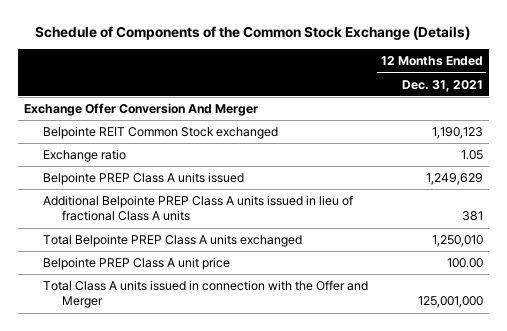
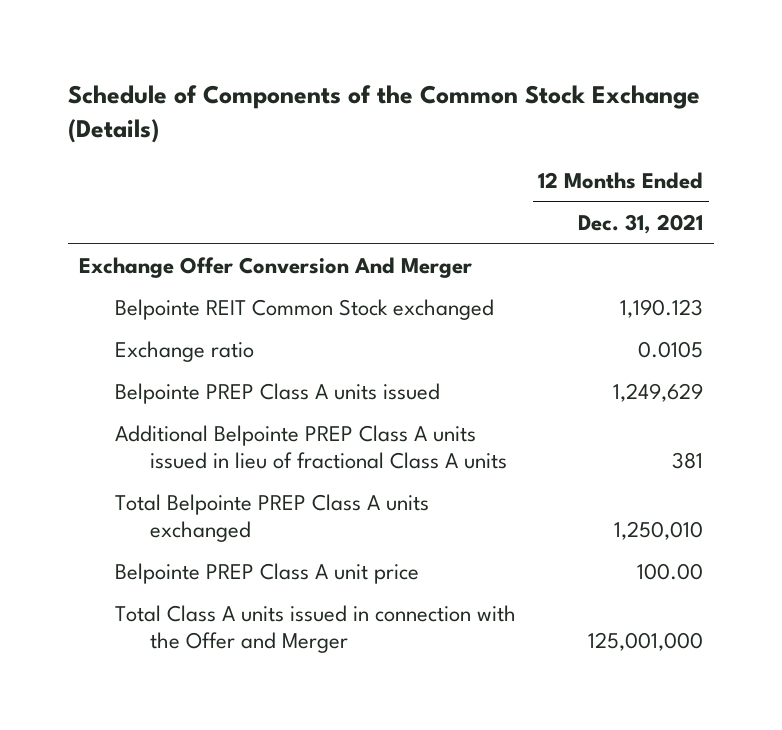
- Belpointe REIT Common Stock exchanged | 1,190,123
- Exchange ratio | 1.05
+ Belpointe REIT Common Stock exchanged | 1,190.123
+ Exchange ratio | 0.0105

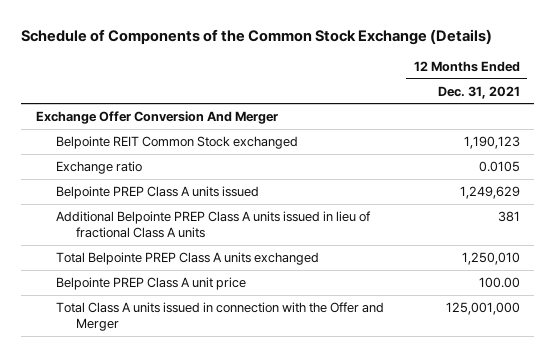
- Belpointe REIT Common Stock exchanged | 1,190.123
+ Belpointe REIT Common Stock exchanged | 1,190,123

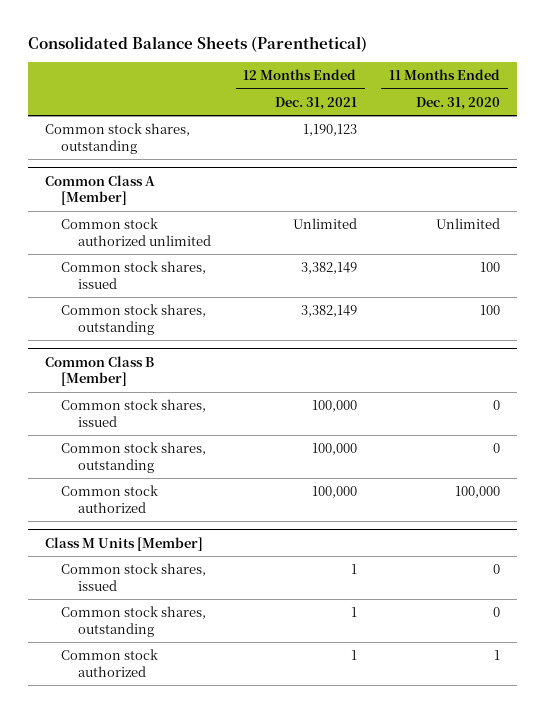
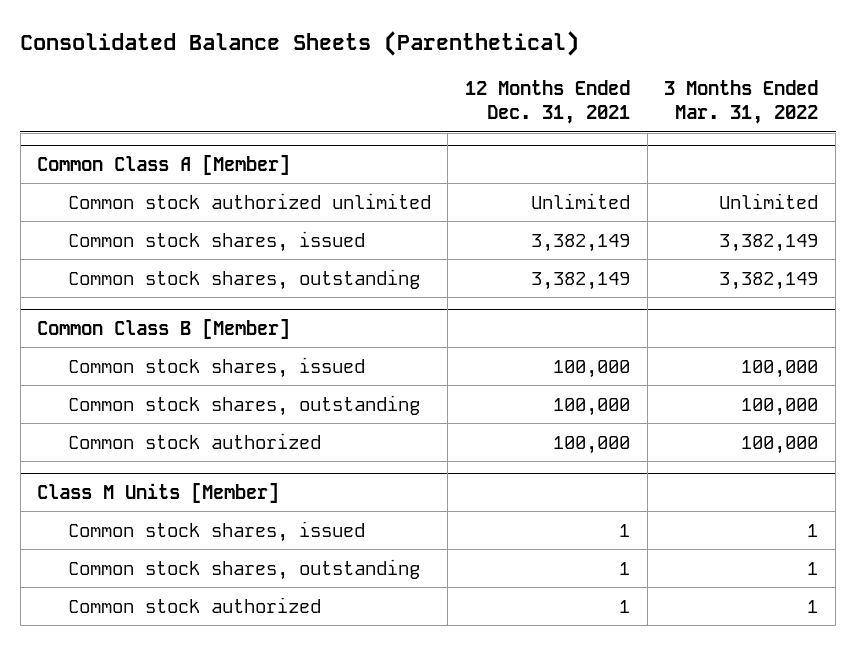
- | 12 Months Ended Dec. 31, 2021 | 11 Months Ended Dec. 31, 2020
+ | 12 Months Ended Dec. 31, 2021 | 3 Months Ended Mar. 31, 2022
- Common stock shares, outstanding | 1,190,123 |

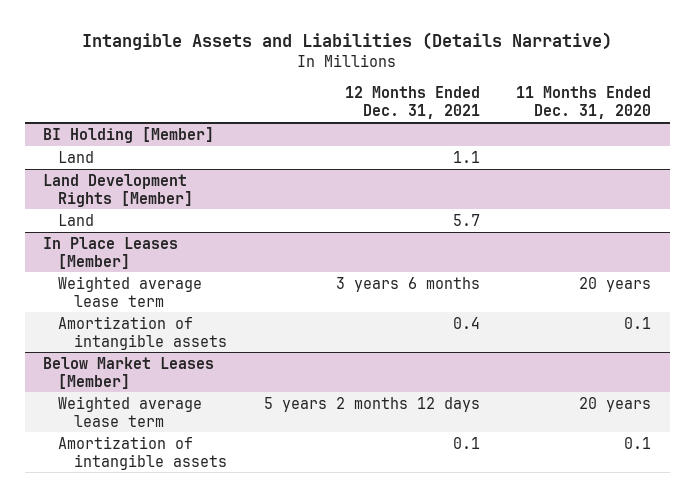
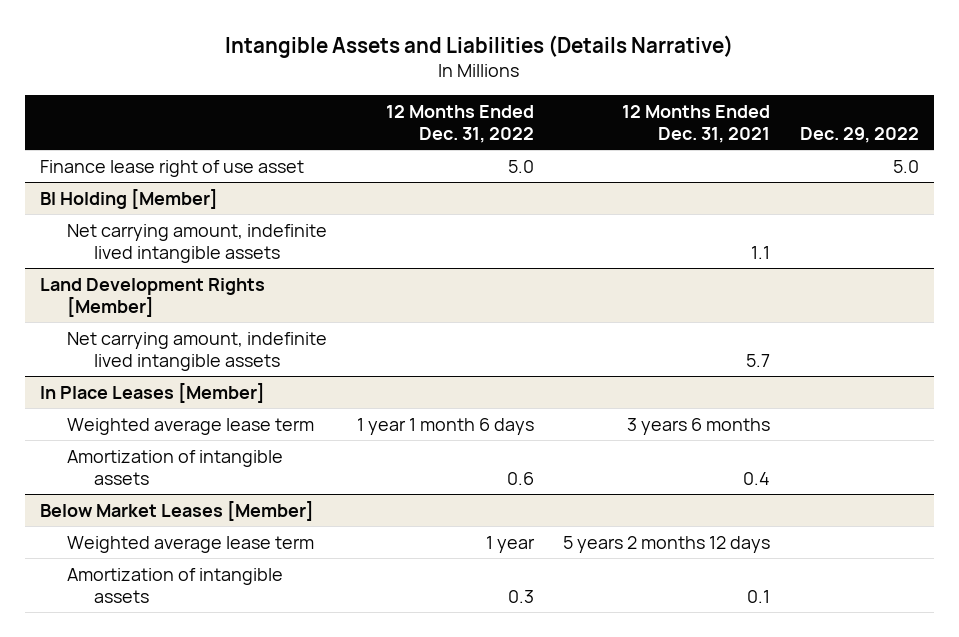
- | 12 Months Ended Dec. 31, 2021 | 11 Months Ended Dec. 31, 2020
+ | 12 Months Ended Dec. 31, 2022 | 12 Months Ended Dec. 31, 2021 | Dec. 29, 2022
+ Finance lease right of use asset | 5.0 | | 5.0
@ BI Holding [Member]
- Land | 1.1 |
+ Net carrying amount, indefinite lived intangible assets | | 1.1 |
@ Land Development Rights [Member]
- Land | 5.7 |
+ Net carrying amount, indefinite lived intangible assets | | 5.7 |

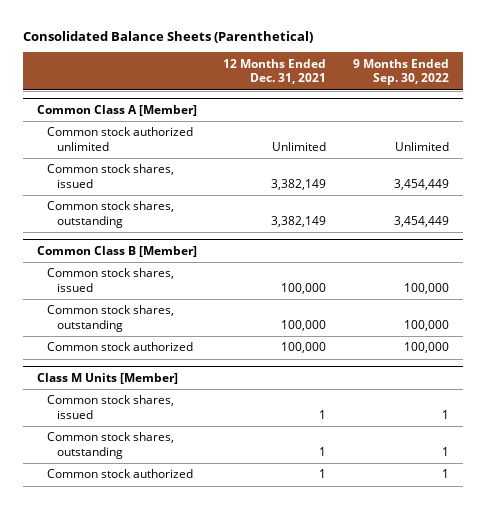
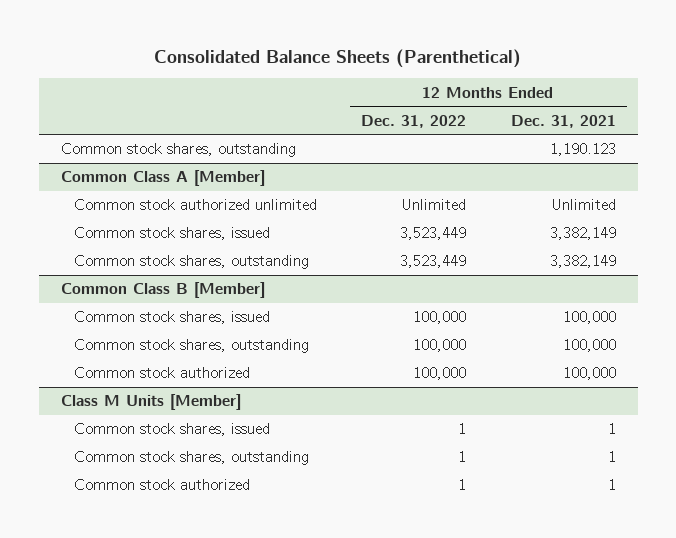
- | 12 Months Ended Dec. 31, 2021 | 9 Months Ended Sep. 30, 2022
+ | 12 Months Ended Dec. 31, 2022 | 12 Months Ended Dec. 31, 2021
+ Common stock shares, outstanding | | 1,190.123

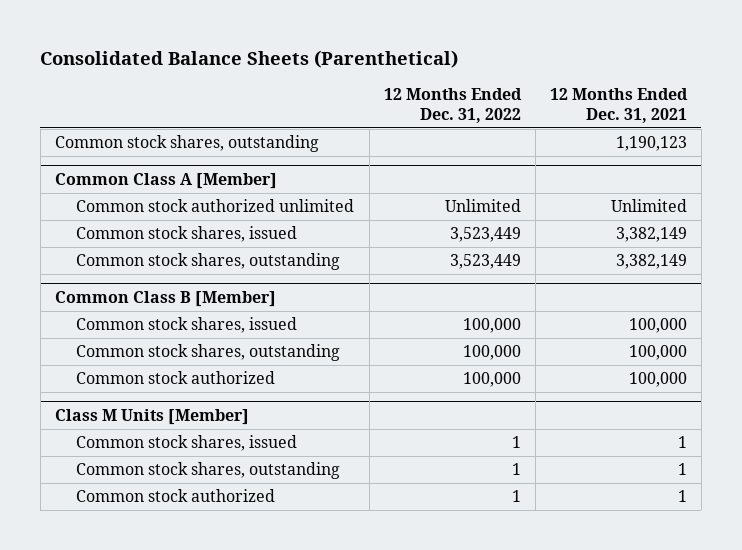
- Common stock shares, outstanding | | 1,190.123
+ Common stock shares, outstanding | | 1,190,123

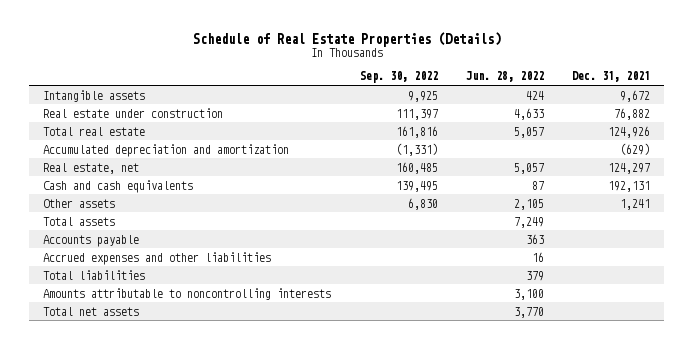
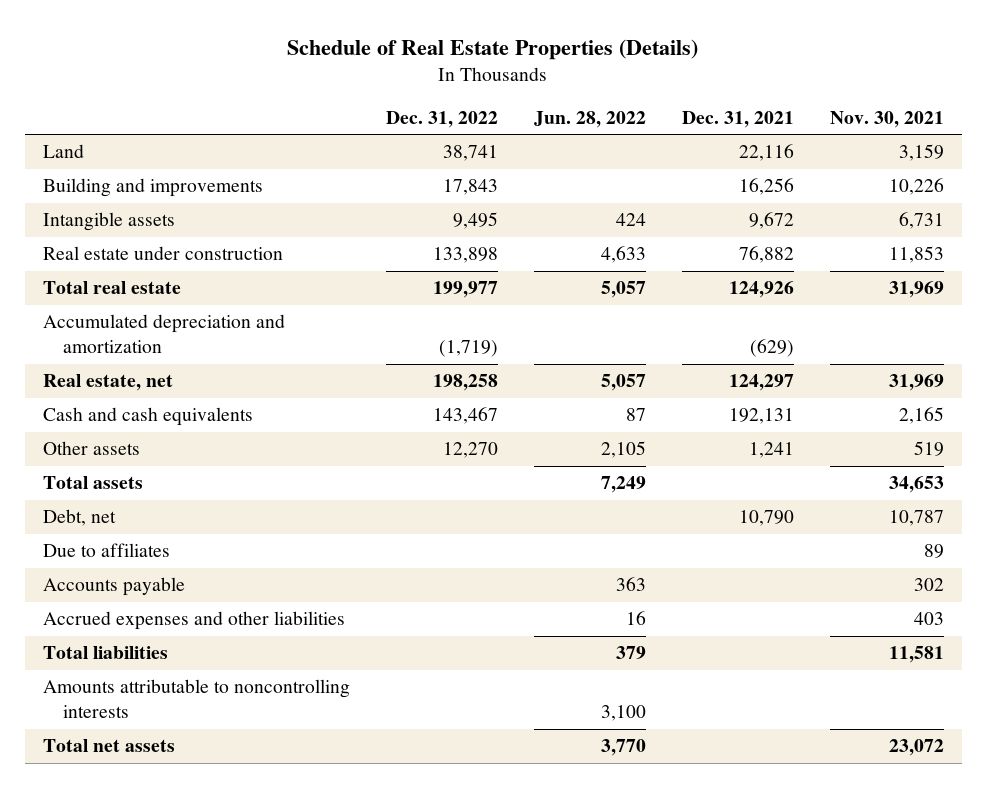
- | Sep. 30, 2022 | Jun. 28, 2022 | Dec. 31, 2021
+ | Dec. 31, 2022 | Jun. 28, 2022 | Dec. 31, 2021 | Nov. 30, 2021
+ Land | 38,741 | | 22,116 | 3,159
+ Building and improvements | 17,843 | | 16,256 | 10,226
+ Debt, net | | | 10,790 | 10,787
+ Due to affiliates | | | | 89

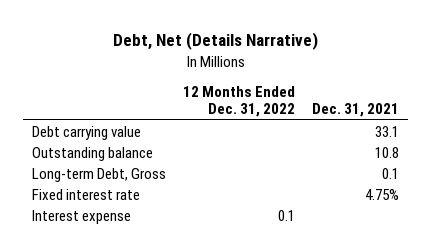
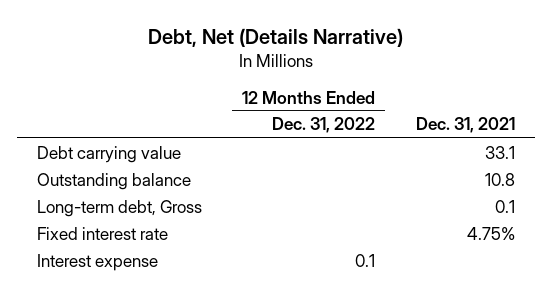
- Long-term Debt, Gross | | 0.1
+ Long-term debt, Gross | | 0.1

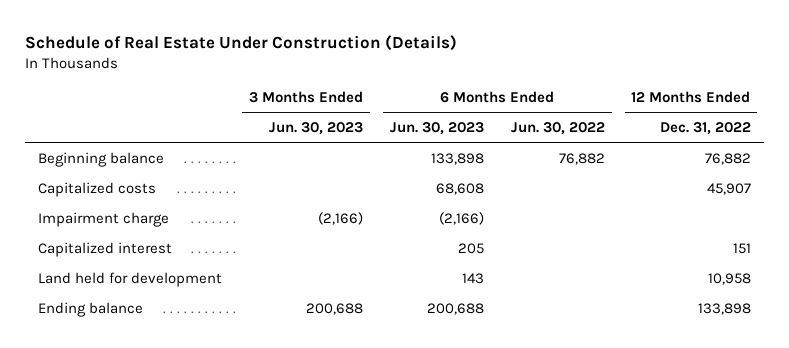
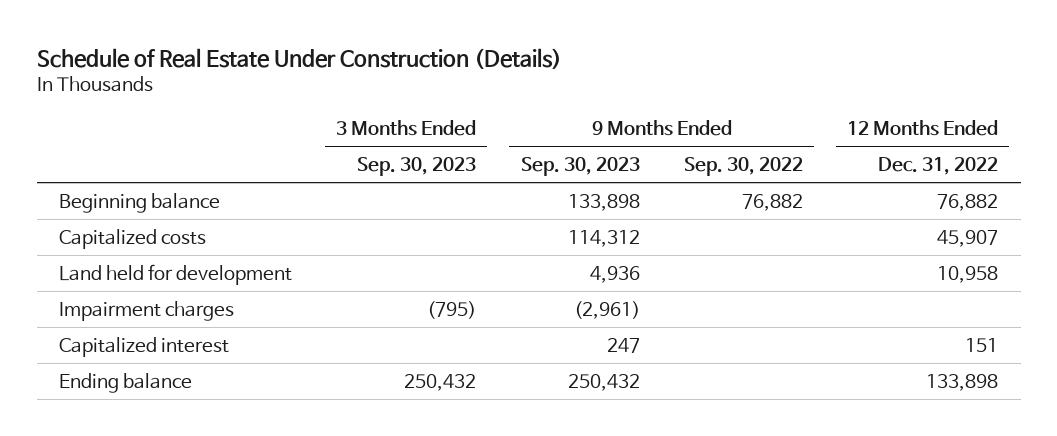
- | 3 Months Ended Jun. 30, 2023 | 6 Months Ended Jun. 30, 2023 | 6 Months Ended Jun. 30, 2022 | 12 Months Ended Dec. 31, 2022
+ | 3 Months Ended Sep. 30, 2023 | 9 Months Ended Sep. 30, 2023 | 9 Months Ended Sep. 30, 2022 | 12 Months Ended Dec. 31, 2022
- Impairment charge | (2,166) | (2,166) | |
+ Impairment charges | (795) | (2,961) | |
moved down: Capitalized interest | | 247 | | 151

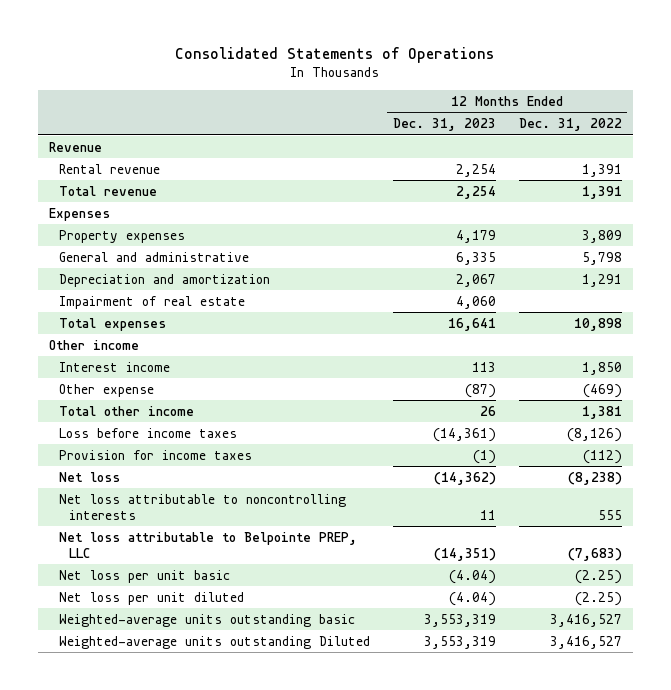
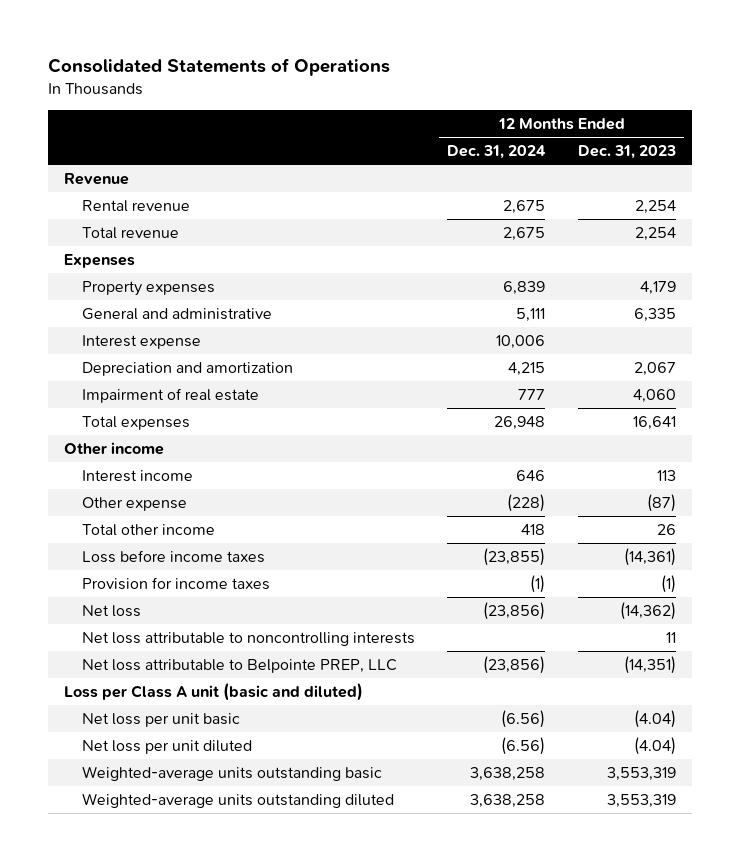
- | 12 Months Ended Dec. 31, 2023 | 12 Months Ended Dec. 31, 2022
+ | 12 Months Ended Dec. 31, 2024 | 12 Months Ended Dec. 31, 2023
+ Interest expense | 10,006 |
+ Loss per Class A unit (basic and diluted)
- Weighted-average units outstanding Diluted | 3,553,319 | 3,416,527
+ Weighted-average units outstanding diluted | 3,638,258 | 3,553,319

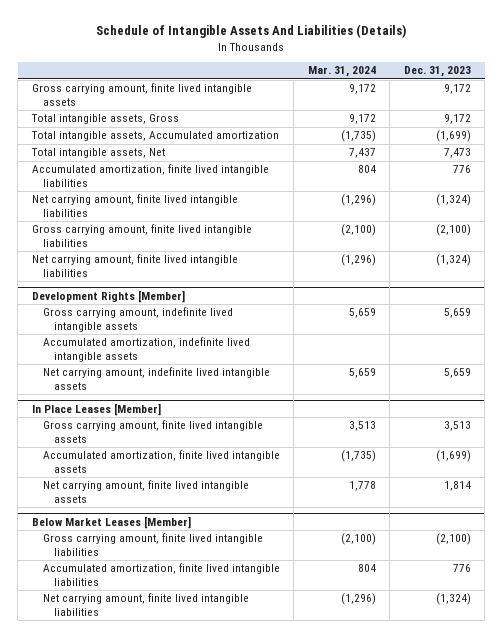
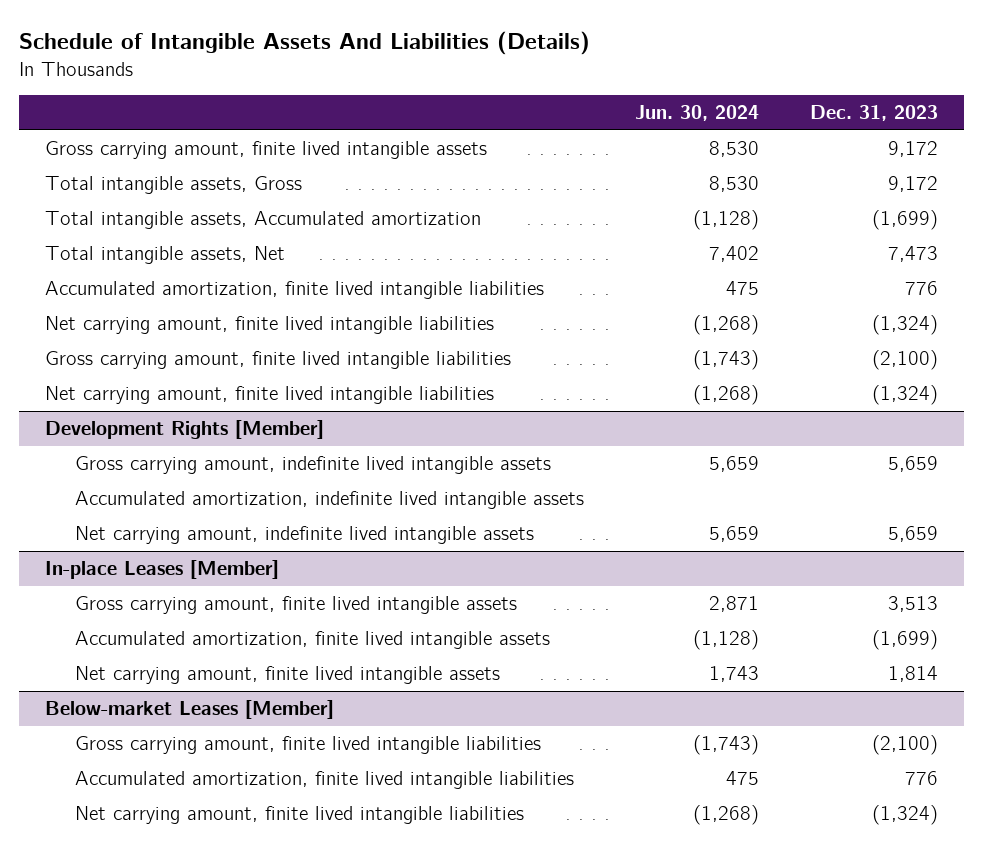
- | Mar. 31, 2024 | Dec. 31, 2023
+ | Jun. 30, 2024 | Dec. 31, 2023
- In Place Leases [Member]
+ In-place Leases [Member]
- Below Market Leases [Member]
+ Below-market Leases [Member]

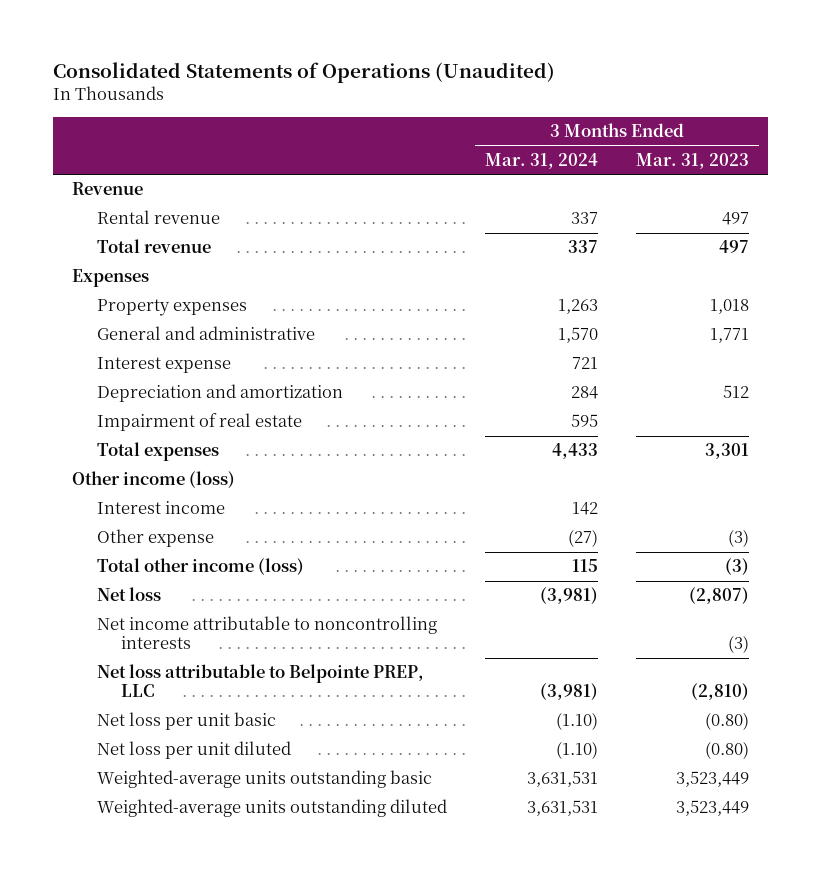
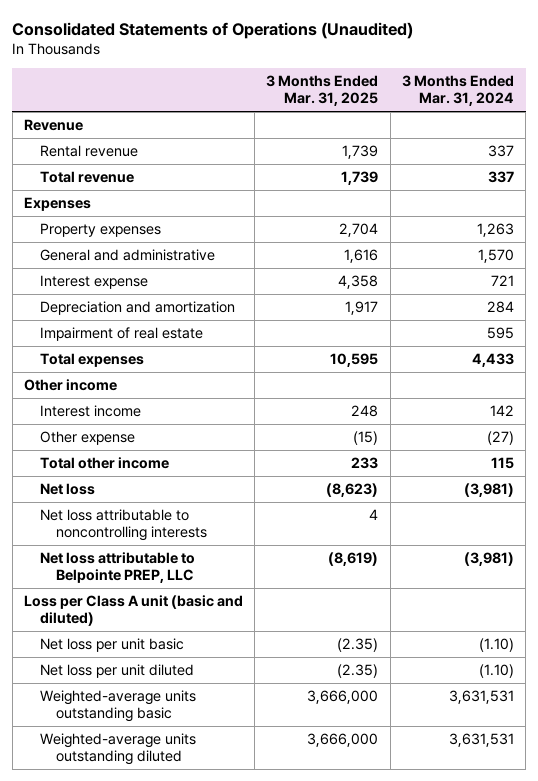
- | 3 Months Ended Mar. 31, 2024 | 3 Months Ended Mar. 31, 2023
+ | 3 Months Ended Mar. 31, 2025 | 3 Months Ended Mar. 31, 2024
- Other income (loss)
+ Other income
- Total other income (loss) | 115 | (3)
+ Total other income | 233 | 115
- Net income attributable to noncontrolling interests | | (3)
+ Net loss attributable to noncontrolling interests | 4 |
+ Loss per Class A unit (basic and diluted)

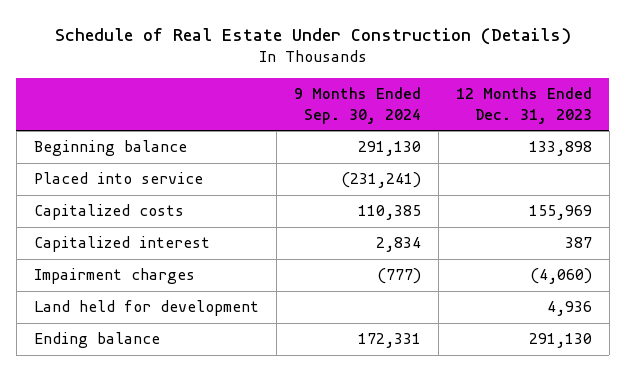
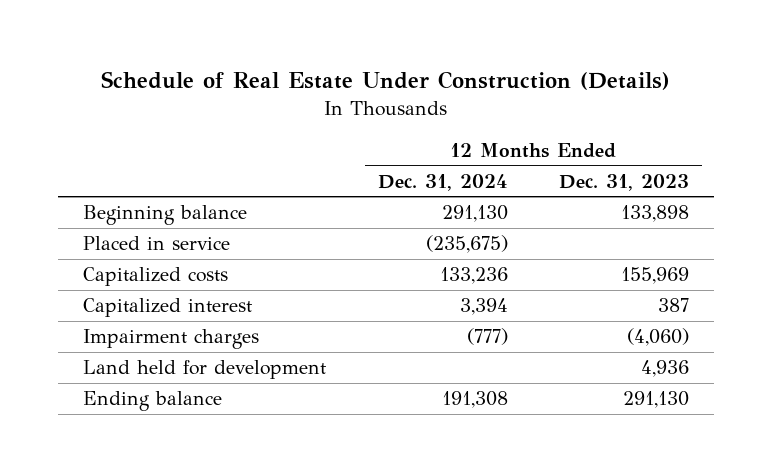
- | 9 Months Ended Sep. 30, 2024 | 12 Months Ended Dec. 31, 2023
+ | 12 Months Ended Dec. 31, 2024 | 12 Months Ended Dec. 31, 2023
- Placed into service | (231,241) |
+ Placed in service | (235,675) |

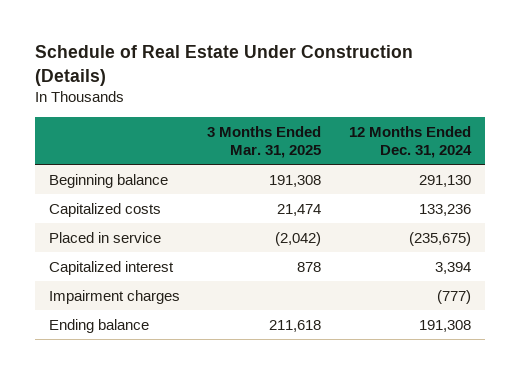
- | 12 Months Ended Dec. 31, 2024 | 12 Months Ended Dec. 31, 2023
+ | 3 Months Ended Mar. 31, 2025 | 12 Months Ended Dec. 31, 2024
moved down: Placed in service | (2,042) | (235,675)
- Land held for development | | 4,936

